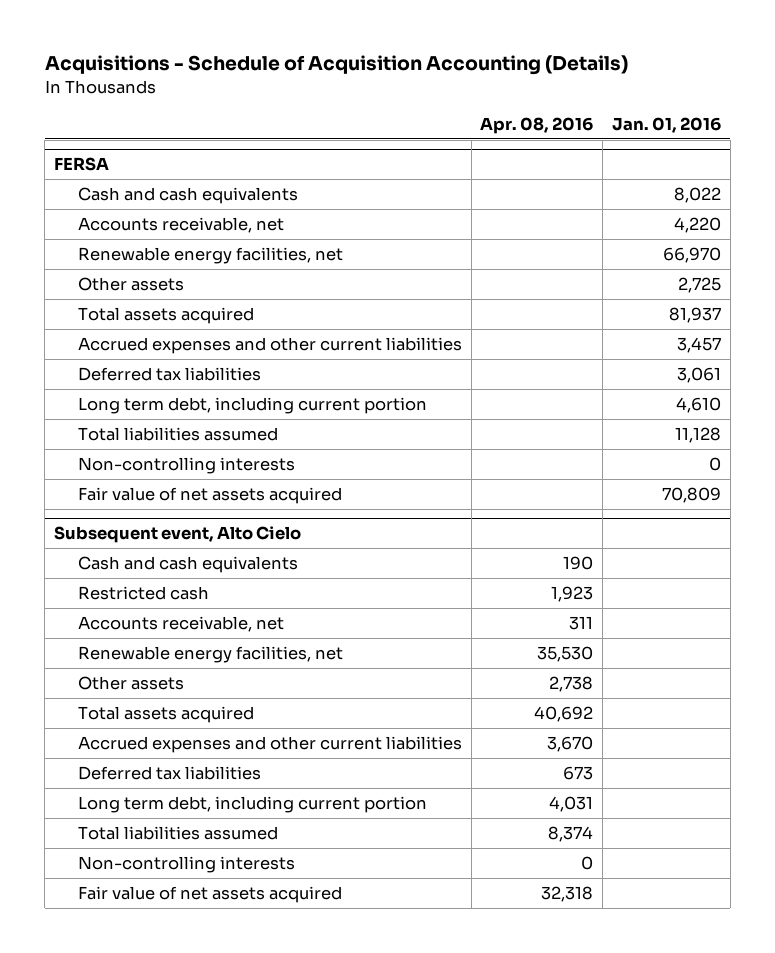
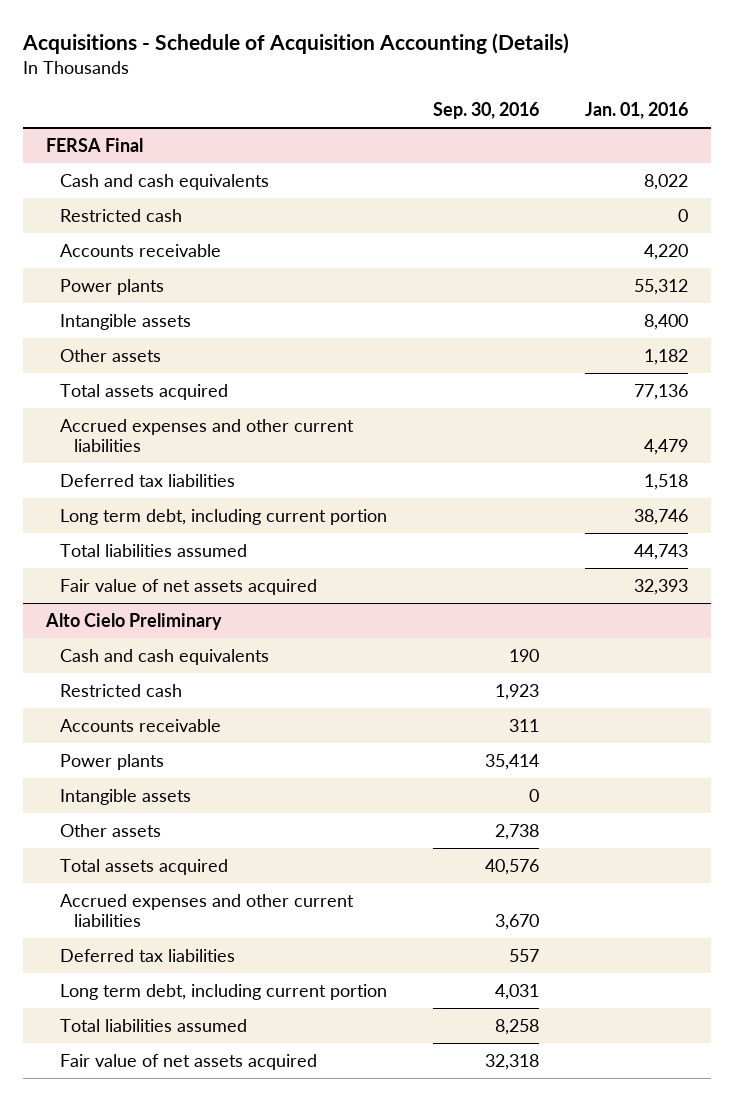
- | Apr. 08, 2016 | Jan. 01, 2016
+ | Sep. 30, 2016 | Jan. 01, 2016
- FERSA
+ FERSA Final
- Accounts receivable, net | | 4,220
- Renewable energy facilities, net | | 66,970
- Other assets | | 2,725
- Total assets acquired | | 81,937
- Accrued expenses and other current liabilities | | 3,457
- Deferred tax liabilities | | 3,061
- Long term debt, including current portion | | 4,610
- Total liabilities assumed | | 11,128
- Non-controlling interests | | 0
- Fair value of net assets acquired | | 70,809
- Subsequent event, Alto Cielo
- Cash and cash equivalents | 190 |
- Restricted cash | 1,923 |
- Accounts receivable, net | 311 |
- Renewable energy facilities, net | 35,530 |
- Other assets | 2,738 |
- Total assets acquired | 40,692 |
- Accrued expenses and other current liabilities | 3,670 |
- Deferred tax liabilities | 673 |
- Long term debt, including current portion | 4,031 |
- Total liabilities assumed | 8,374 |
- Non-controlling interests | 0 |
- Fair value of net assets acquired | 32,318 |
+ Restricted cash | | 0
+ Accounts receivable | | 4,220
+ Power plants | | 55,312
+ Intangible assets | | 8,400
+ Other assets | | 1,182
+ Total assets acquired | | 77,136
+ Accrued expenses and other current liabilities | | 4,479
+ Deferred tax liabilities | | 1,518
+ Long term debt, including current portion | | 38,746
+ Total liabilities assumed | | 44,743
+ Fair value of net assets acquired | | 32,393
+ Alto Cielo Preliminary
+ Cash and cash equivalents | 190 |
+ Restricted cash | 1,923 |
+ Accounts receivable | 311 |
+ Power plants | 35,414 |
+ Intangible assets | 0 |
+ Other assets | 2,738 |
+ Total assets acquired | 40,576 |
+ Accrued expenses and other current liabilities | 3,670 |
+ Deferred tax liabilities | 557 |
+ Long term debt, including current portion | 4,031 |
+ Total liabilities assumed | 8,258 |
+ Fair value of net assets acquired | 32,318 |

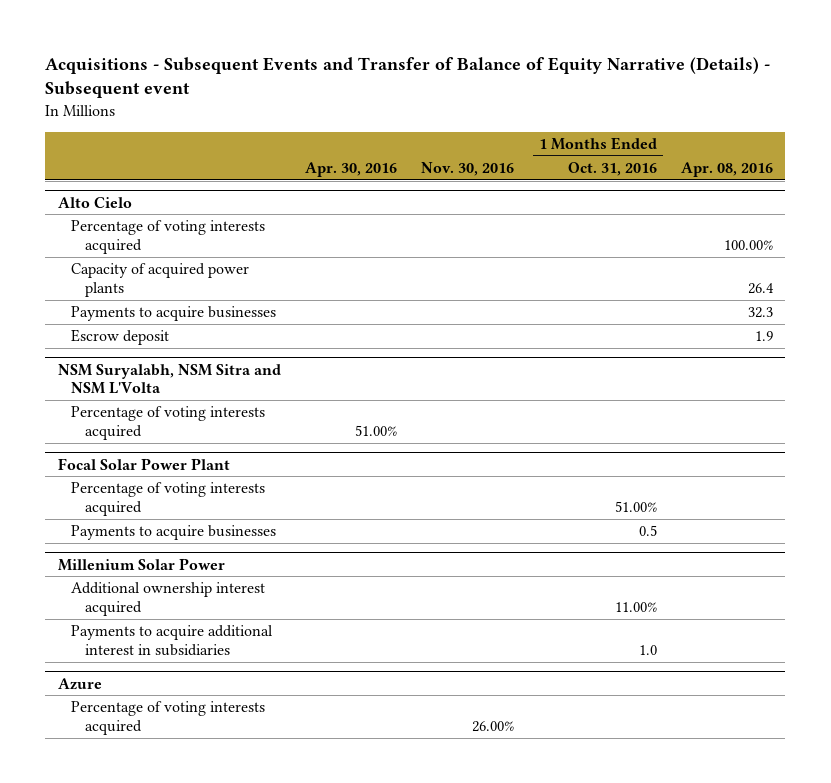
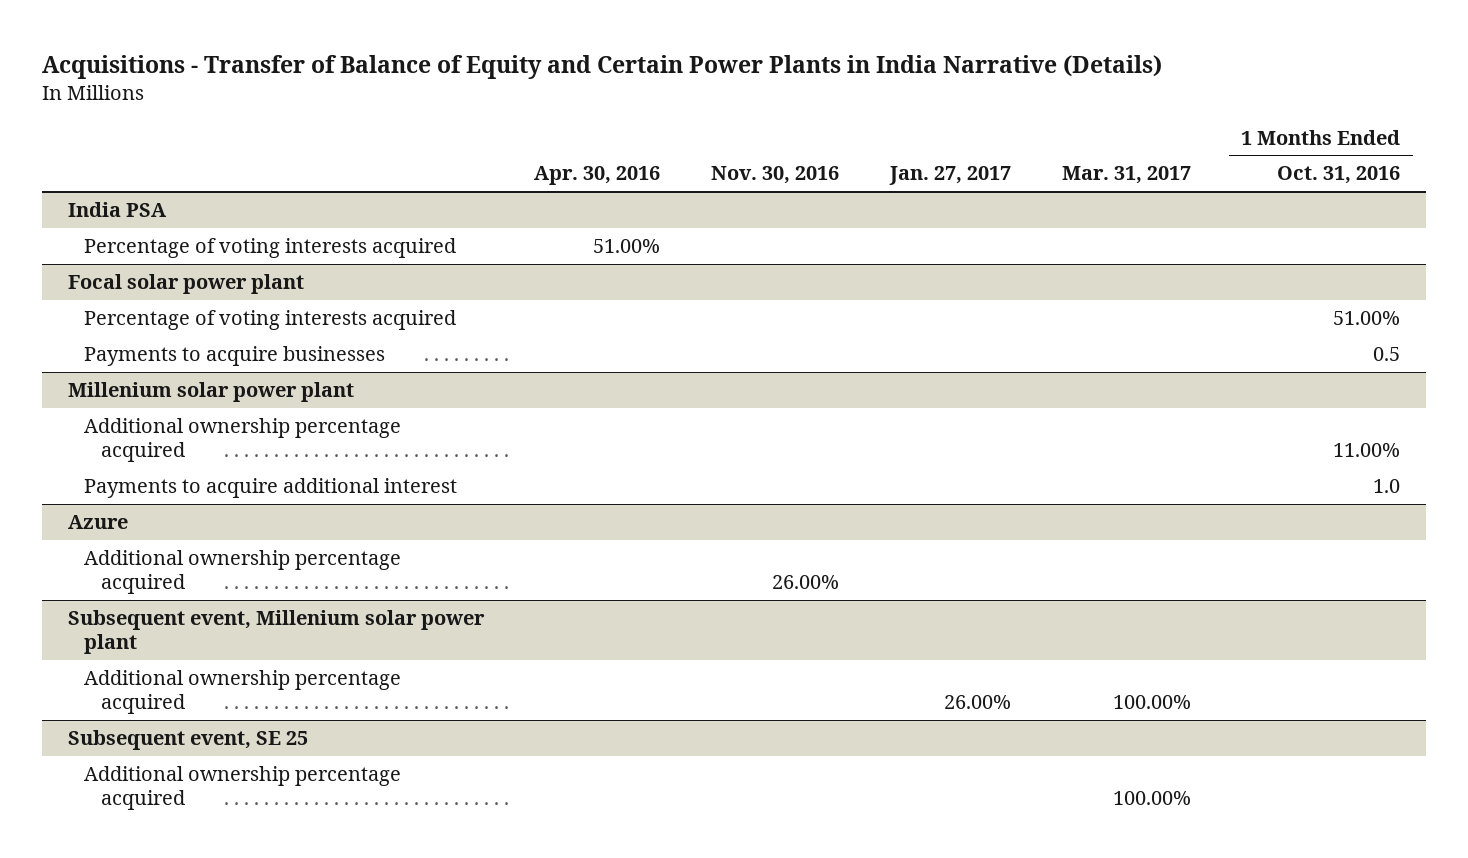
- Acquisitions - Subsequent Events and Transfer of Balance of Equity Narrative (Details) - Subsequent event
+ Acquisitions - Transfer of Balance of Equity and Certain Power Plants in India Narrative (Details)
- | Apr. 30, 2016 | Nov. 30, 2016 | 1 Months Ended Oct. 31, 2016 | Apr. 08, 2016
+ | Apr. 30, 2016 | Nov. 30, 2016 | Jan. 27, 2017 | Mar. 31, 2017 | 1 Months Ended Oct. 31, 2016
- Alto Cielo
- Percentage of voting interests acquired | | | | 100.00%
- Capacity of acquired power plants | | | | 26.4
- Payments to acquire businesses | | | | 32.3
- Escrow deposit | | | | 1.9
- NSM Suryalabh, NSM Sitra and NSM L'Volta
+ India PSA
- Focal Solar Power Plant
+ Focal solar power plant
- Millenium Solar Power
- Additional ownership interest acquired | | | 11.00% |
- Payments to acquire additional interest in subsidiaries | | | 1.0 |
+ Millenium solar power plant
+ Additional ownership percentage acquired | | | | | 11.00%
+ Payments to acquire additional interest | | | | | 1.0
@ Azure
- Percentage of voting interests acquired | | 26.00% | |
+ Additional ownership percentage acquired | | 26.00% | | |
+ Subsequent event, Millenium solar power plant
+ Additional ownership percentage acquired | | | 26.00% | 100.00% |
+ Subsequent event, SE 25
+ Additional ownership percentage acquired | | | | 100.00% |

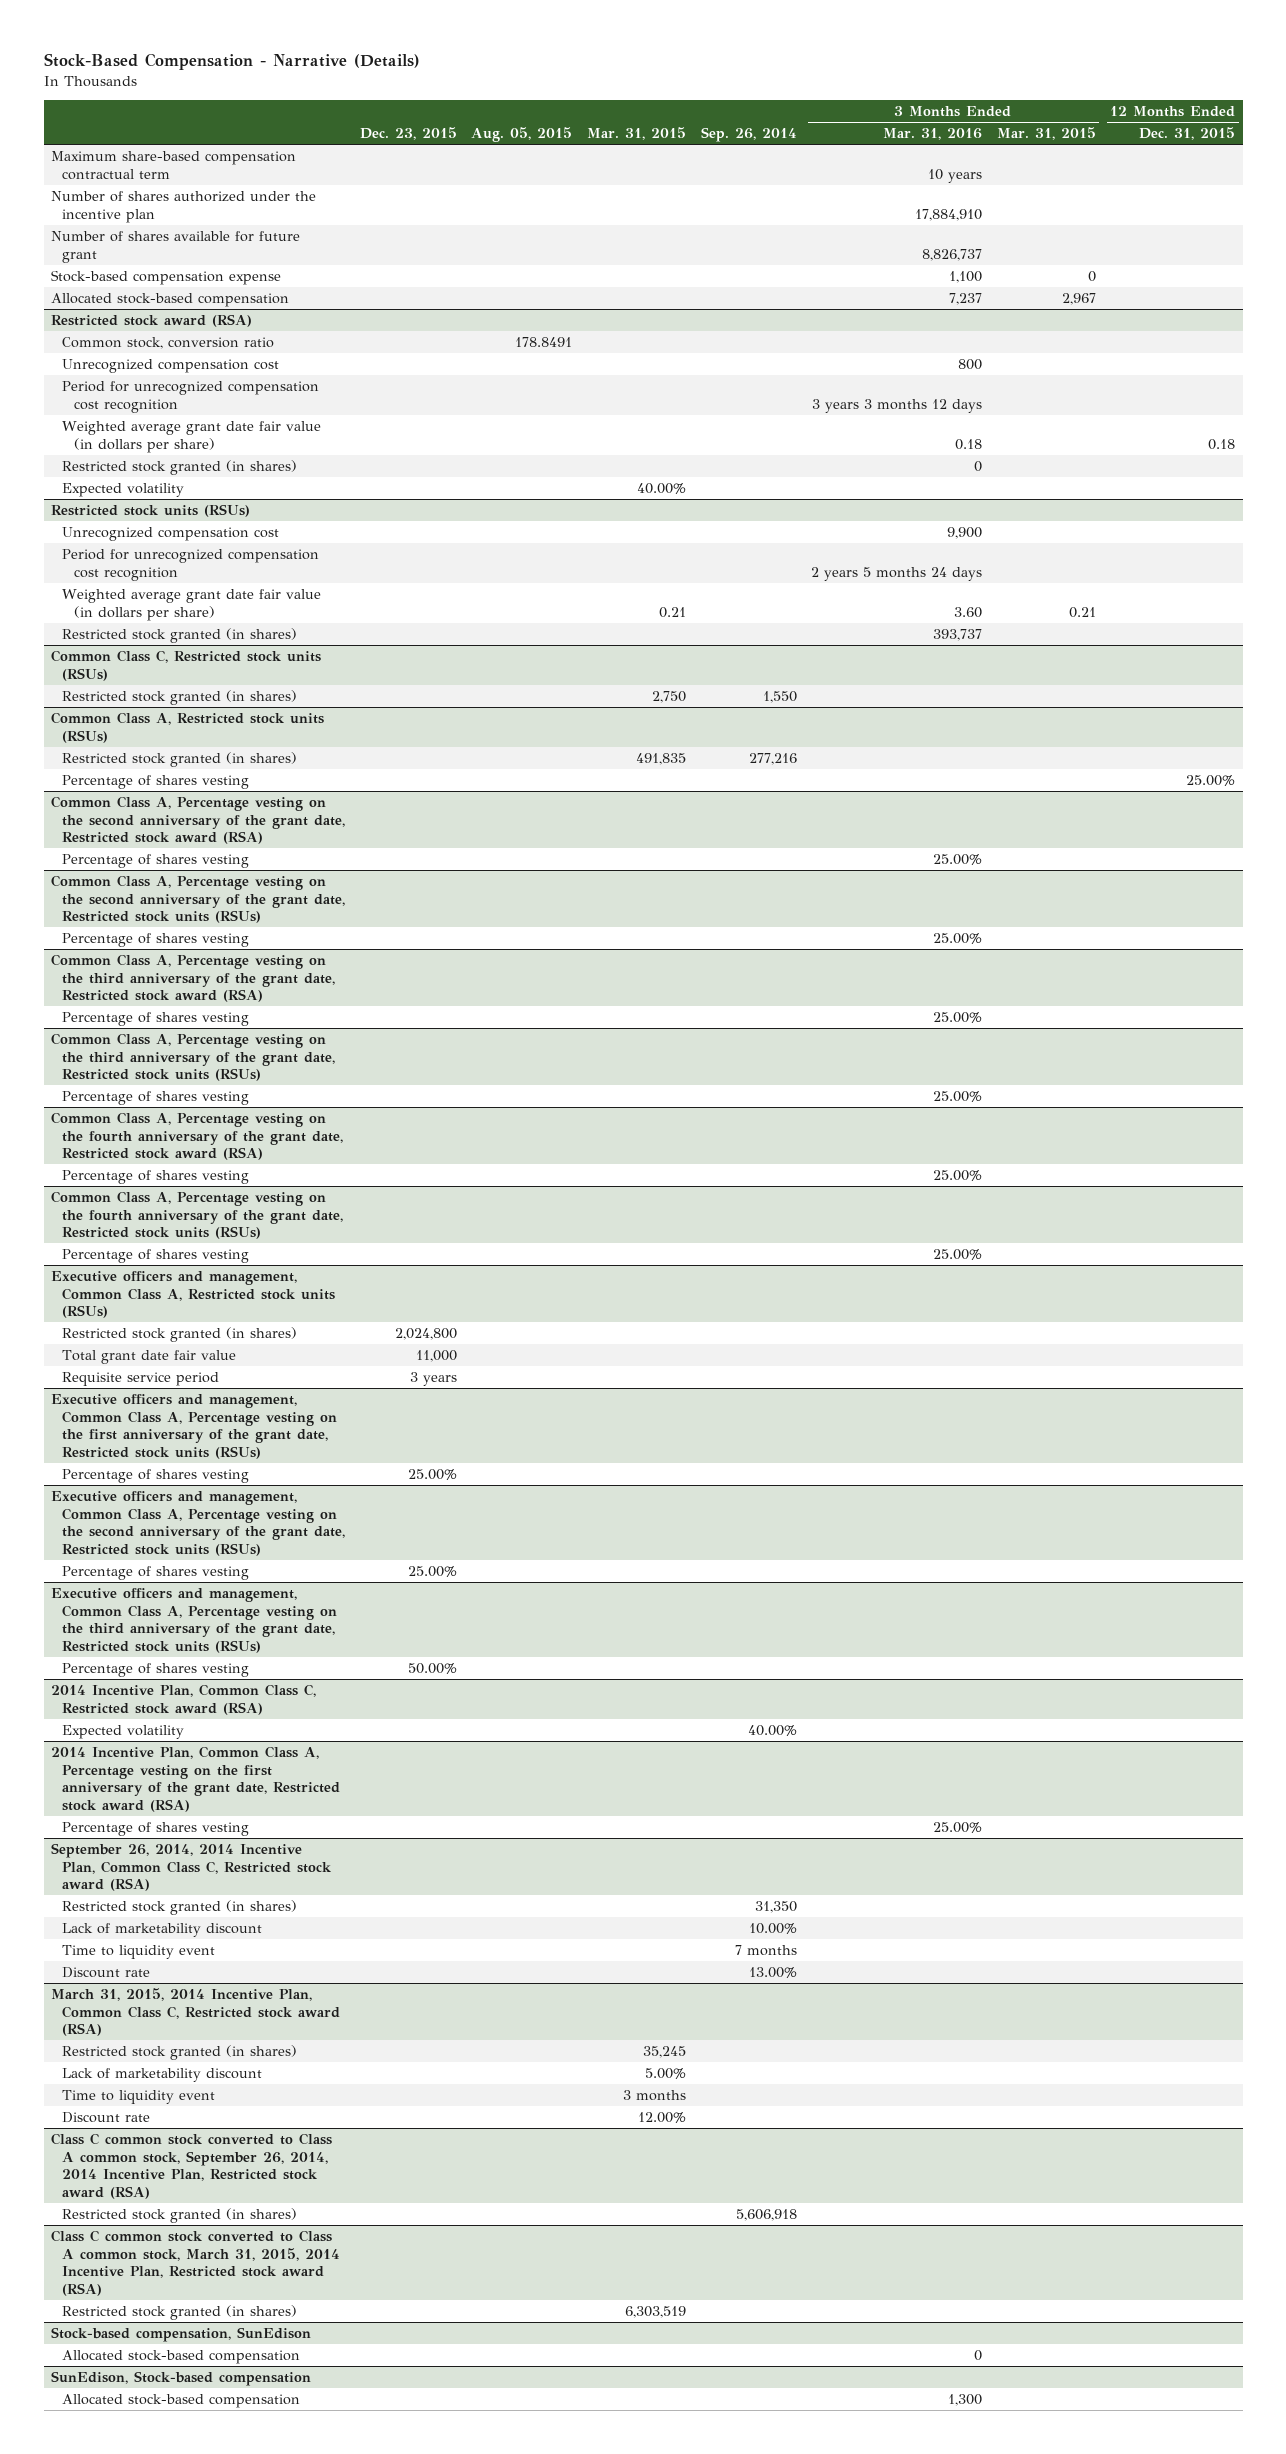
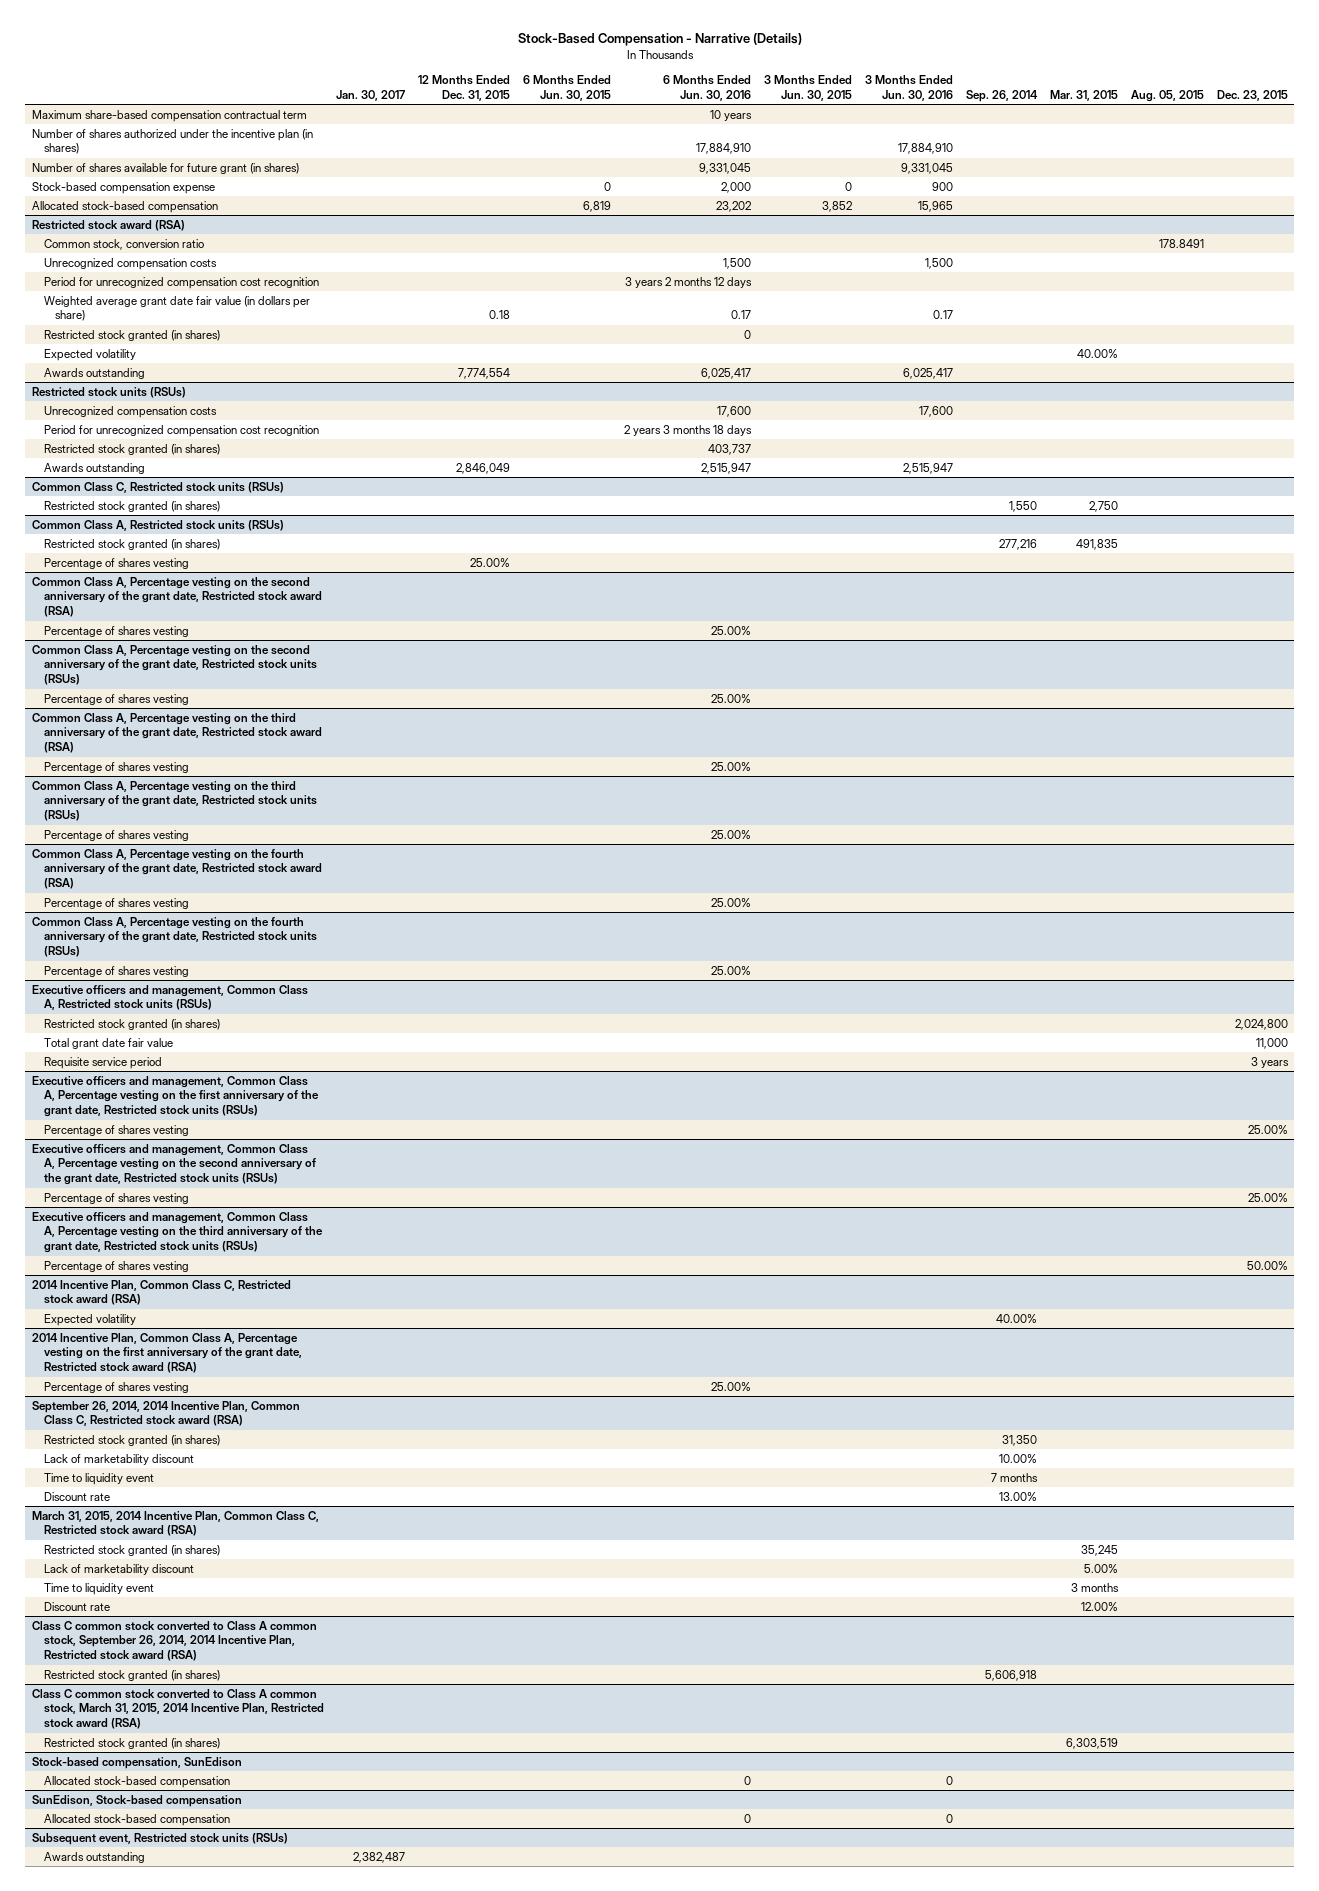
- | Dec. 23, 2015 | Aug. 05, 2015 | Mar. 31, 2015 | Sep. 26, 2014 | 3 Months Ended Mar. 31, 2016 | 3 Months Ended Mar. 31, 2015 | 12 Months Ended Dec. 31, 2015
+ | Jan. 30, 2017 | 12 Months Ended Dec. 31, 2015 | 6 Months Ended Jun. 30, 2015 | 6 Months Ended Jun. 30, 2016 | 3 Months Ended Jun. 30, 2015 | 3 Months Ended Jun. 30, 2016 | Sep. 26, 2014 | Mar. 31, 2015 | Aug. 05, 2015 | Dec. 23, 2015
- Number of shares authorized under the incentive plan | | | | | 17,884,910 | |
- Number of shares available for future grant | | | | | 8,826,737 | |
+ Number of shares authorized under the incentive plan (in shares) | | | | 17,884,910 | | 17,884,910 | | | |
+ Number of shares available for future grant (in shares) | | | | 9,331,045 | | 9,331,045 | | | |
@ Restricted stock award (RSA)
- Unrecognized compensation cost | | | | | 800 | |
+ Unrecognized compensation costs | | | | 1,500 | | 1,500 | | | |
+ Awards outstanding | | 7,774,554 | | 6,025,417 | | 6,025,417 | | | |
@ Restricted stock units (RSUs)
- Unrecognized compensation cost | | | | | 9,900 | |
+ Unrecognized compensation costs | | | | 17,600 | | 17,600 | | | |
- Weighted average grant date fair value (in dollars per share) | | | 0.21 | | 3.60 | 0.21 |
+ Awards outstanding | | 2,846,049 | | 2,515,947 | | 2,515,947 | | | |
+ Subsequent event, Restricted stock units (RSUs)
+ Awards outstanding | 2,382,487 | | | | | | | | |

